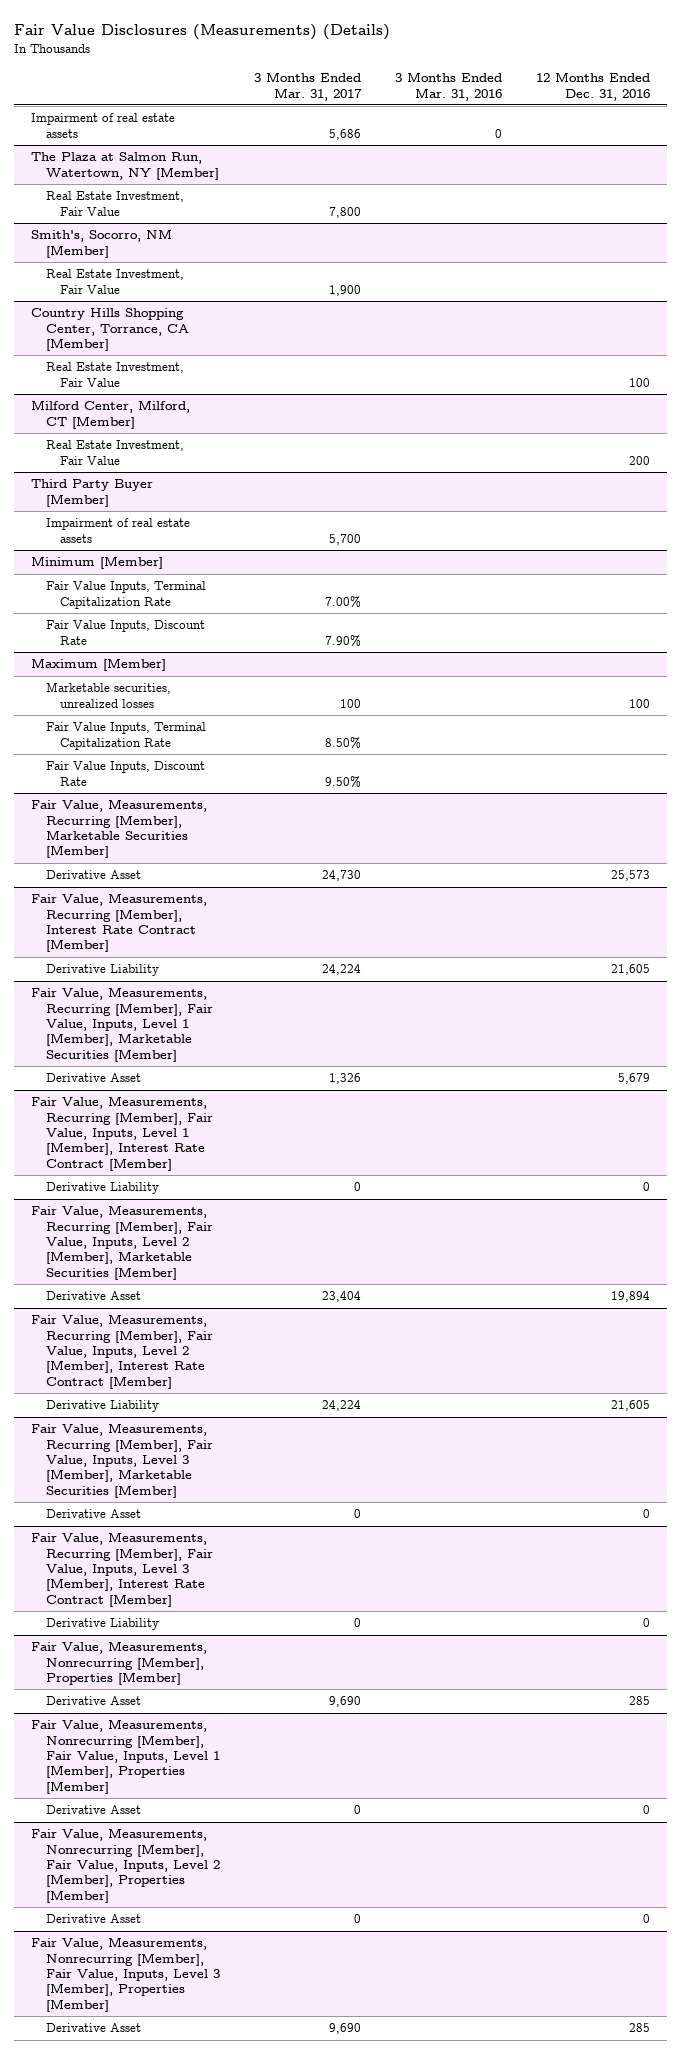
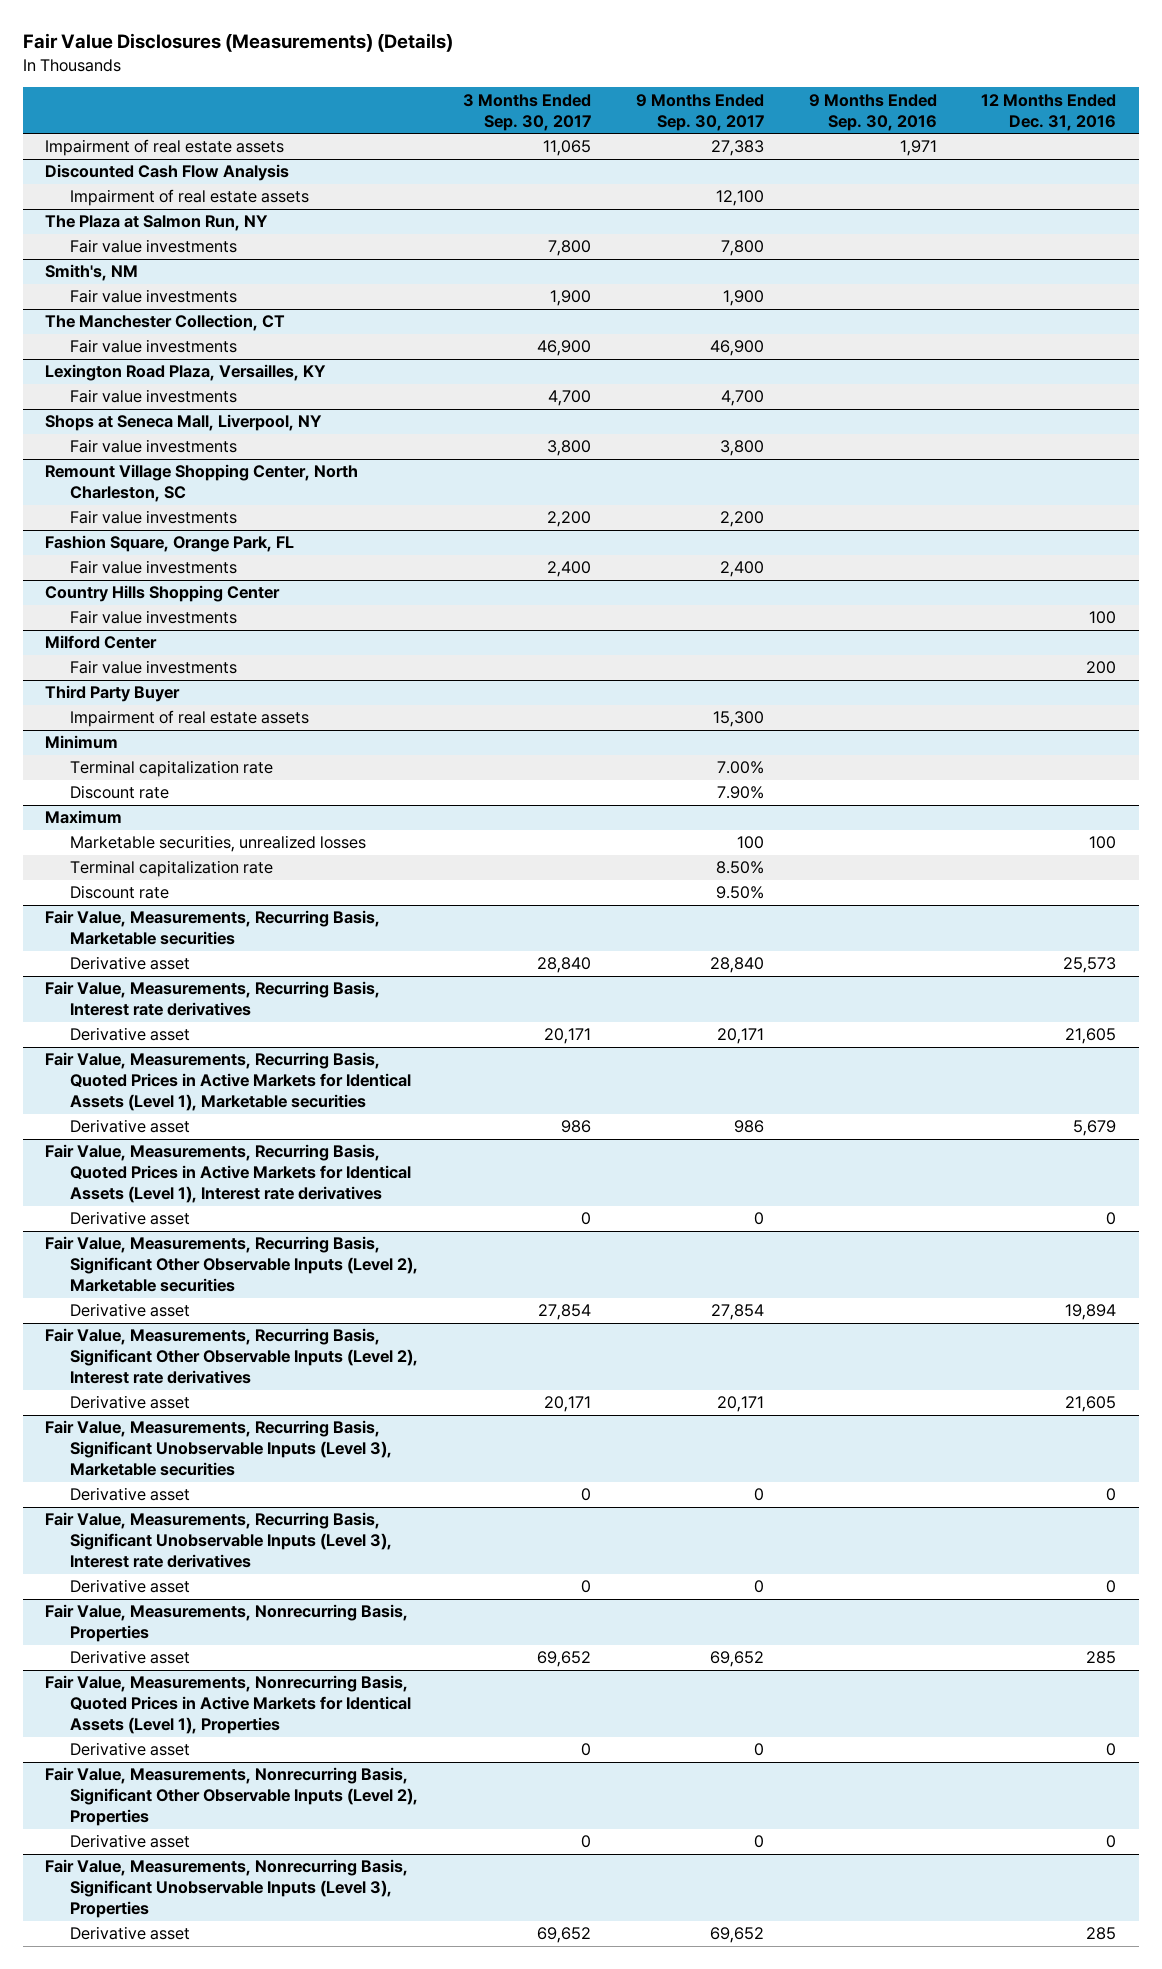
- | 3 Months Ended Mar. 31, 2017 | 3 Months Ended Mar. 31, 2016 | 12 Months Ended Dec. 31, 2016
+ | 3 Months Ended Sep. 30, 2017 | 9 Months Ended Sep. 30, 2017 | 9 Months Ended Sep. 30, 2016 | 12 Months Ended Dec. 31, 2016
- The Plaza at Salmon Run, Watertown, NY [Member]
- Real Estate Investment, Fair Value | 7,800 | |
- Smith's, Socorro, NM [Member]
- Real Estate Investment, Fair Value | 1,900 | |
- Country Hills Shopping Center, Torrance, CA [Member]
- Real Estate Investment, Fair Value | | | 100
- Milford Center, Milford, CT [Member]
- Real Estate Investment, Fair Value | | | 200
- Third Party Buyer [Member]
+ Discounted Cash Flow Analysis
+ Impairment of real estate assets | | 12,100 | |
+ The Plaza at Salmon Run, NY
+ Fair value investments | 7,800 | 7,800 | |
+ Smith's, NM
+ Fair value investments | 1,900 | 1,900 | |
+ The Manchester Collection, CT
+ Fair value investments | 46,900 | 46,900 | |
+ Lexington Road Plaza, Versailles, KY
+ Fair value investments | 4,700 | 4,700 | |
+ Shops at Seneca Mall, Liverpool, NY
+ Fair value investments | 3,800 | 3,800 | |
+ Remount Village Shopping Center, North Charleston, SC
+ Fair value investments | 2,200 | 2,200 | |
+ Fashion Square, Orange Park, FL
+ Fair value investments | 2,400 | 2,400 | |
+ Country Hills Shopping Center
+ Fair value investments | | | | 100
+ Milford Center
+ Fair value investments | | | | 200
+ Third Party Buyer
- Minimum [Member]
- Fair Value Inputs, Terminal Capitalization Rate | 7.00% | |
- Fair Value Inputs, Discount Rate | 7.90% | |
- Maximum [Member]
+ Minimum
+ Terminal capitalization rate | | 7.00% | |
+ Discount rate | | 7.90% | |
+ Maximum
- Fair Value Inputs, Terminal Capitalization Rate | 8.50% | |
- Fair Value Inputs, Discount Rate | 9.50% | |
- Fair Value, Measurements, Recurring [Member], Marketable Securities [Member]
- Derivative Asset | 24,730 | | 25,573
- Fair Value, Measurements, Recurring [Member], Interest Rate Contract [Member]
- Derivative Liability | 24,224 | | 21,605
- Fair Value, Measurements, Recurring [Member], Fair Value, Inputs, Level 1 [Member], Marketable Securities [Member]
- Derivative Asset | 1,326 | | 5,679
- Fair Value, Measurements, Recurring [Member], Fair Value, Inputs, Level 1 [Member], Interest Rate Contract [Member]
- Derivative Liability | 0 | | 0
- Fair Value, Measurements, Recurring [Member], Fair Value, Inputs, Level 2 [Member], Marketable Securities [Member]
- Derivative Asset | 23,404 | | 19,894
- Fair Value, Measurements, Recurring [Member], Fair Value, Inputs, Level 2 [Member], Interest Rate Contract [Member]
- Derivative Liability | 24,224 | | 21,605
- Fair Value, Measurements, Recurring [Member], Fair Value, Inputs, Level 3 [Member], Marketable Securities [Member]
- Derivative Asset | 0 | | 0
- Fair Value, Measurements, Recurring [Member], Fair Value, Inputs, Level 3 [Member], Interest Rate Contract [Member]
- Derivative Liability | 0 | | 0
- Fair Value, Measurements, Nonrecurring [Member], Properties [Member]
- Derivative Asset | 9,690 | | 285
- Fair Value, Measurements, Nonrecurring [Member], Fair Value, Inputs, Level 1 [Member], Properties [Member]
- Derivative Asset | 0 | | 0
- Fair Value, Measurements, Nonrecurring [Member], Fair Value, Inputs, Level 2 [Member], Properties [Member]
- Derivative Asset | 0 | | 0
- Fair Value, Measurements, Nonrecurring [Member], Fair Value, Inputs, Level 3 [Member], Properties [Member]
- Derivative Asset | 9,690 | | 285
+ Terminal capitalization rate | | 8.50% | |
+ Discount rate | | 9.50% | |
+ Fair Value, Measurements, Recurring Basis, Marketable securities
+ Derivative asset | 28,840 | 28,840 | | 25,573
+ Fair Value, Measurements, Recurring Basis, Interest rate derivatives
+ Derivative asset | 20,171 | 20,171 | | 21,605
+ Fair Value, Measurements, Recurring Basis, Quoted Prices in Active Markets for Identical Assets (Level 1), Marketable securities
+ Derivative asset | 986 | 986 | | 5,679
+ Fair Value, Measurements, Recurring Basis, Quoted Prices in Active Markets for Identical Assets (Level 1), Interest rate derivatives
+ Derivative asset | 0 | 0 | | 0
+ Fair Value, Measurements, Recurring Basis, Significant Other Observable Inputs (Level 2), Marketable securities
+ Derivative asset | 27,854 | 27,854 | | 19,894
+ Fair Value, Measurements, Recurring Basis, Significant Other Observable Inputs (Level 2), Interest rate derivatives
+ Derivative asset | 20,171 | 20,171 | | 21,605
+ Fair Value, Measurements, Recurring Basis, Significant Unobservable Inputs (Level 3), Marketable securities
+ Derivative asset | 0 | 0 | | 0
+ Fair Value, Measurements, Recurring Basis, Significant Unobservable Inputs (Level 3), Interest rate derivatives
+ Derivative asset | 0 | 0 | | 0
+ Fair Value, Measurements, Nonrecurring Basis, Properties
+ Derivative asset | 69,652 | 69,652 | | 285
+ Fair Value, Measurements, Nonrecurring Basis, Quoted Prices in Active Markets for Identical Assets (Level 1), Properties
+ Derivative asset | 0 | 0 | | 0
+ Fair Value, Measurements, Nonrecurring Basis, Significant Other Observable Inputs (Level 2), Properties
+ Derivative asset | 0 | 0 | | 0
+ Fair Value, Measurements, Nonrecurring Basis, Significant Unobservable Inputs (Level 3), Properties
+ Derivative asset | 69,652 | 69,652 | | 285

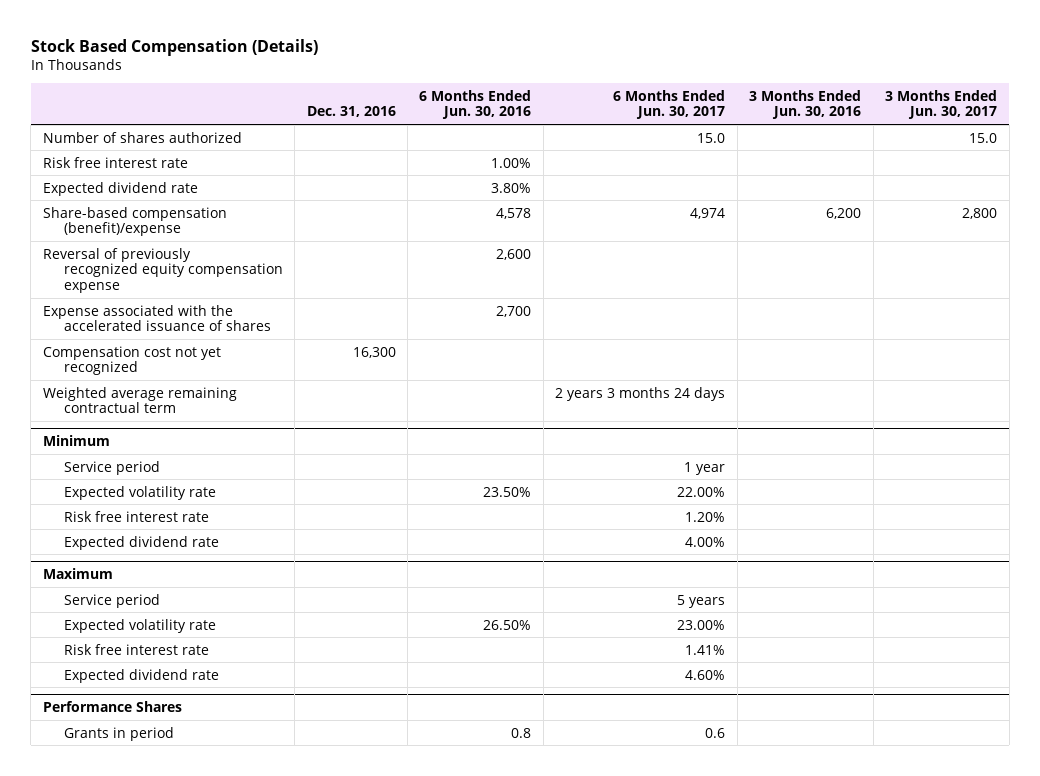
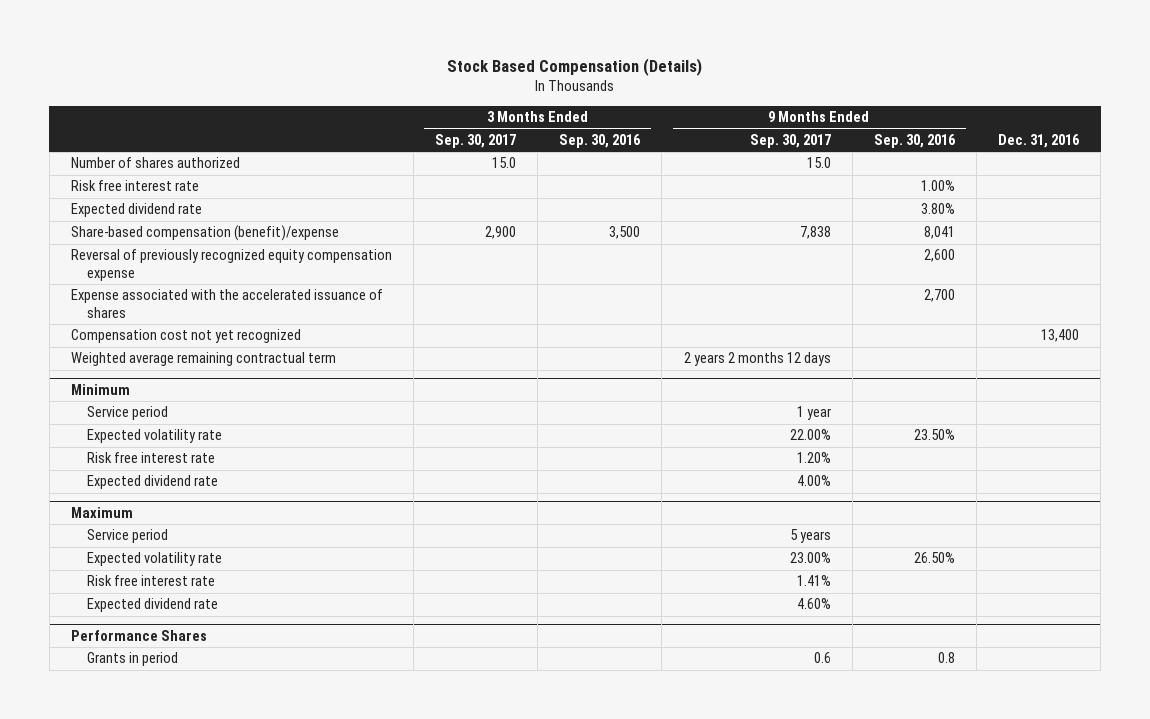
- | Dec. 31, 2016 | 6 Months Ended Jun. 30, 2016 | 6 Months Ended Jun. 30, 2017 | 3 Months Ended Jun. 30, 2016 | 3 Months Ended Jun. 30, 2017
+ | 3 Months Ended Sep. 30, 2017 | 3 Months Ended Sep. 30, 2016 | 9 Months Ended Sep. 30, 2017 | 9 Months Ended Sep. 30, 2016 | Dec. 31, 2016
- Compensation cost not yet recognized | 16,300 | | | |
+ Compensation cost not yet recognized | | | | | 13,400

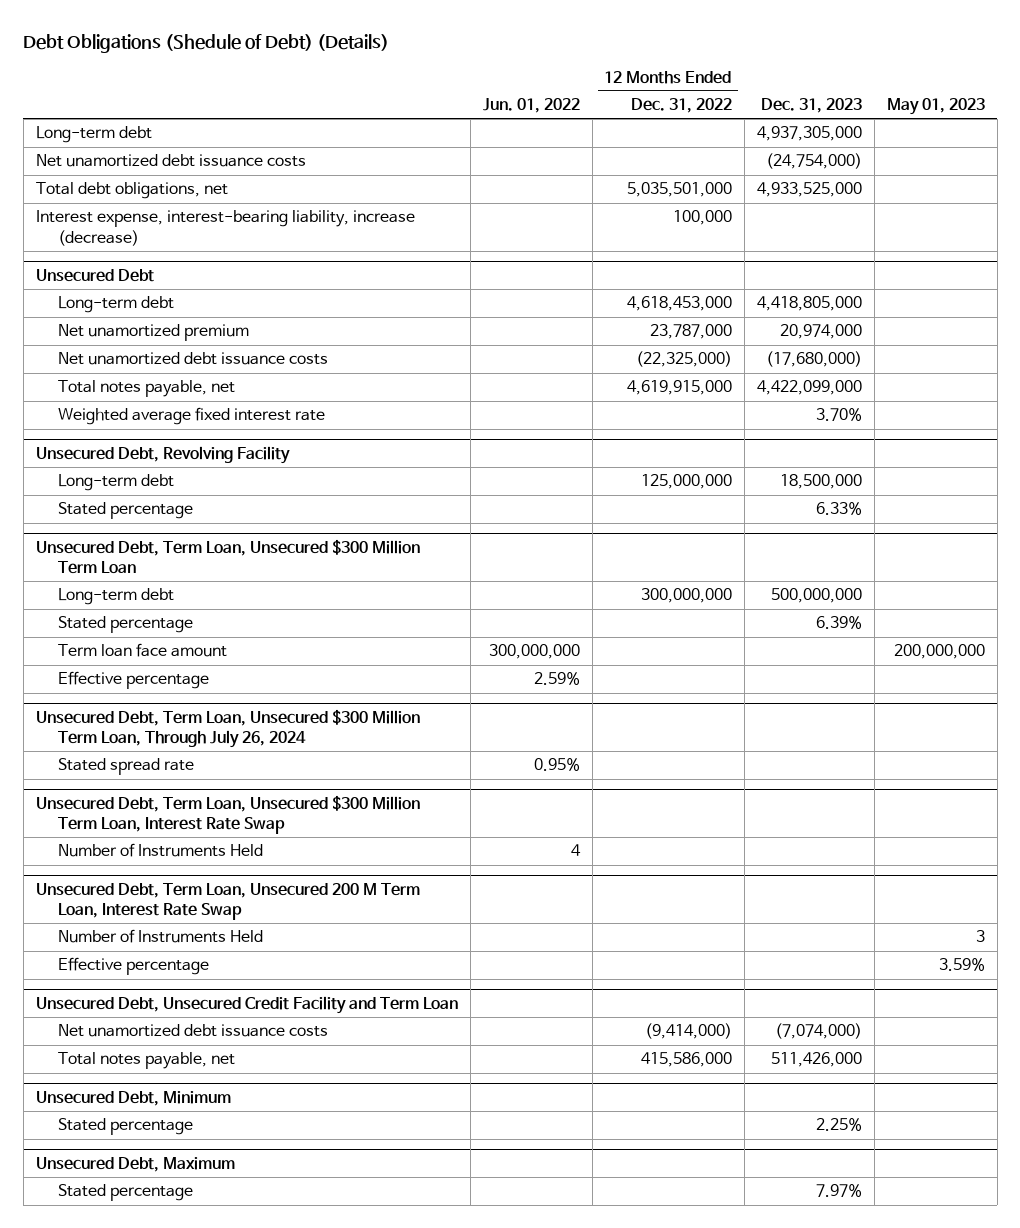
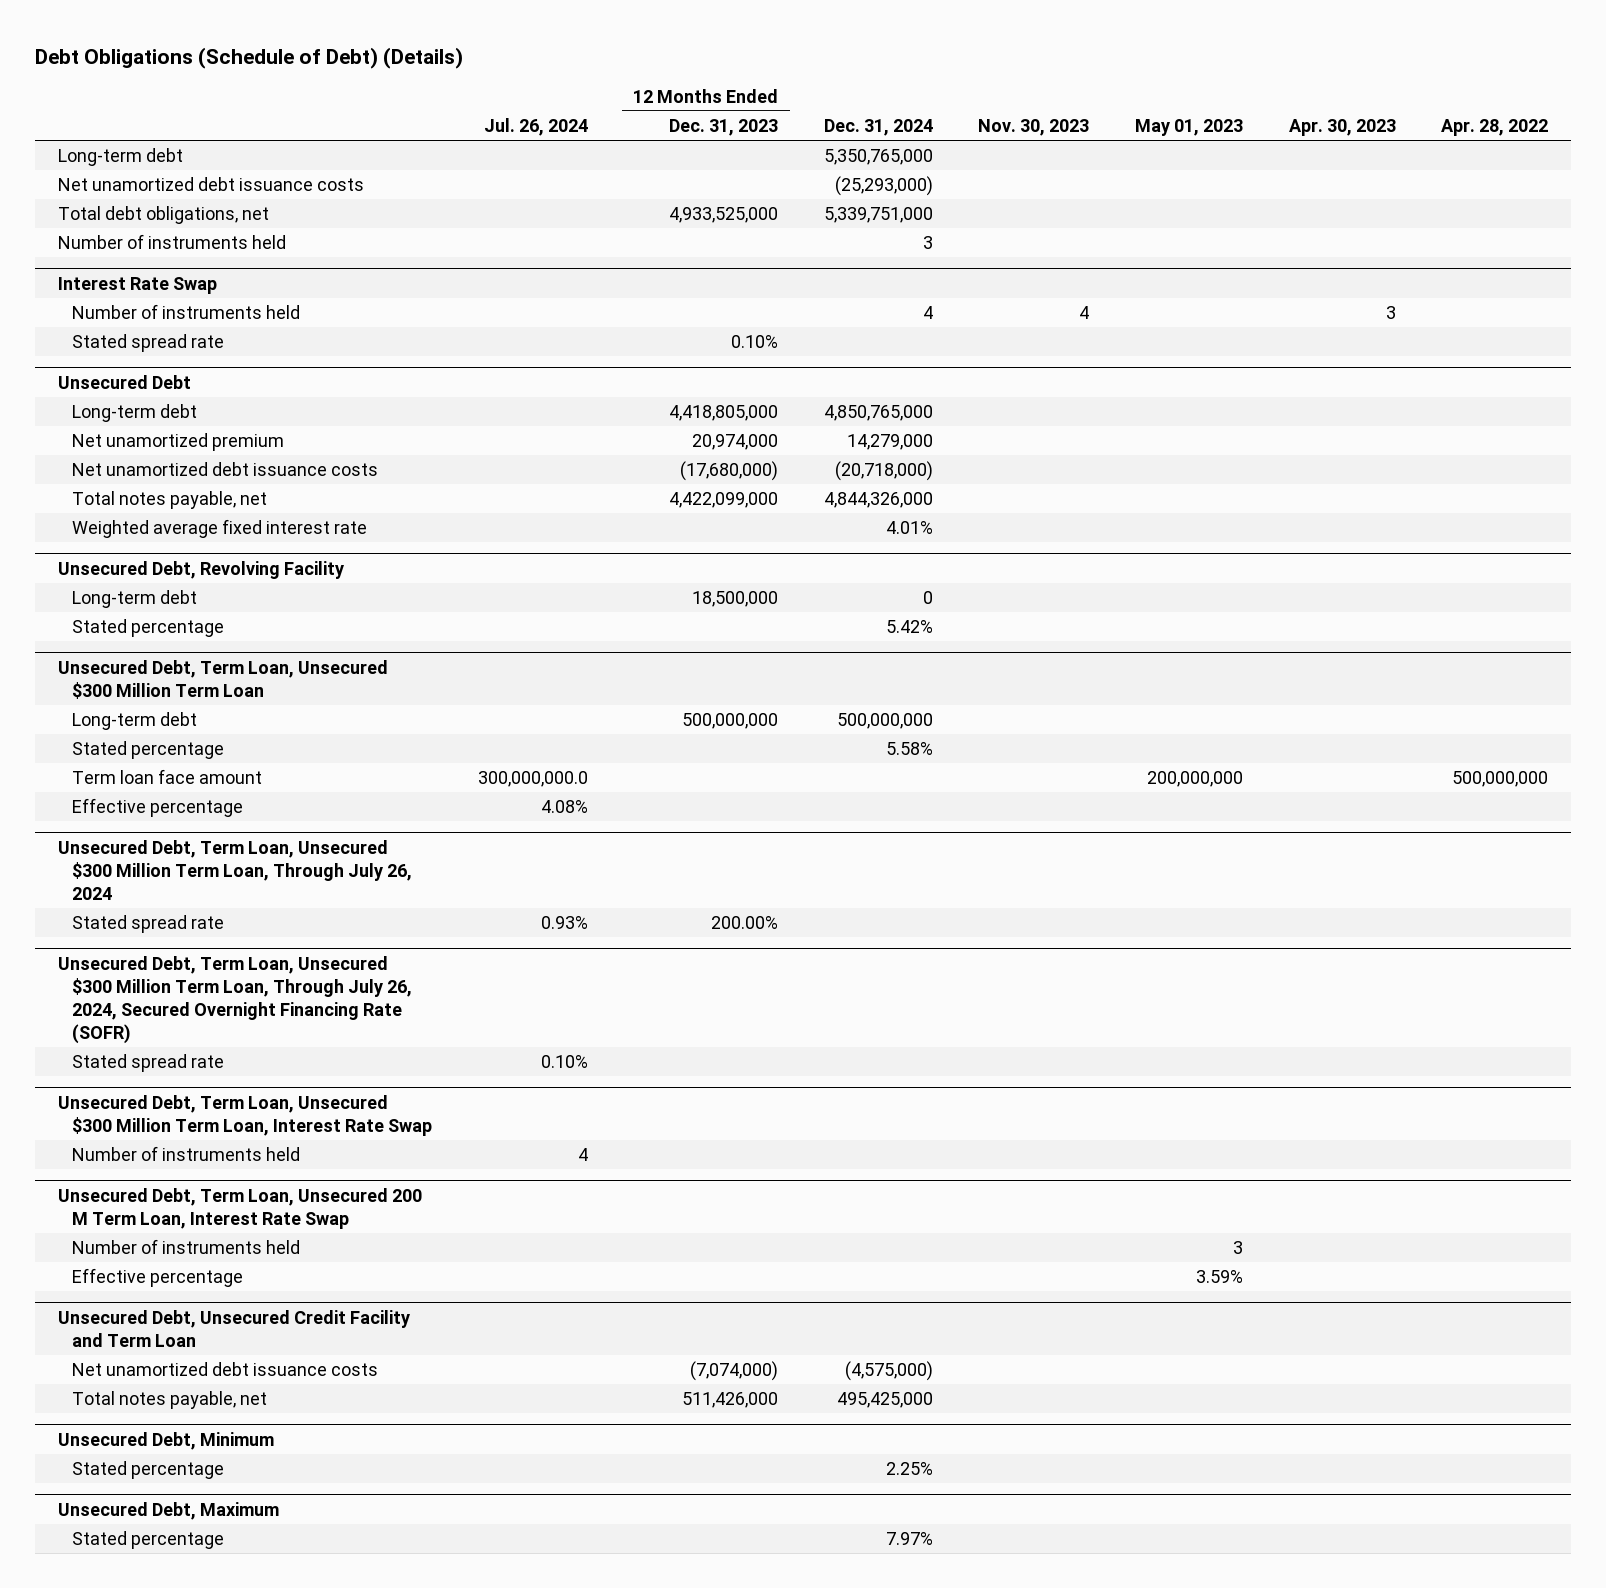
- Debt Obligations (Shedule of Debt) (Details)
+ Debt Obligations (Schedule of Debt) (Details)
- | Jun. 01, 2022 | 12 Months Ended Dec. 31, 2022 | Dec. 31, 2023 | May 01, 2023
+ | Jul. 26, 2024 | 12 Months Ended Dec. 31, 2023 | Dec. 31, 2024 | Nov. 30, 2023 | May 01, 2023 | Apr. 30, 2023 | Apr. 28, 2022
- Interest expense, interest-bearing liability, increase (decrease) | | 100,000 | |
+ Number of instruments held | | | 3 | | | |
+ Interest Rate Swap
+ Number of instruments held | | | 4 | 4 | | 3 |
+ Stated spread rate | | 0.10% | | | | |
+ Unsecured Debt, Term Loan, Unsecured $300 Million Term Loan, Through July 26, 2024, Secured Overnight Financing Rate (SOFR)
+ Stated spread rate | 0.10% | | | | | |
@ Unsecured Debt, Term Loan, Unsecured $300 Million Term Loan, Interest Rate Swap
- Number of Instruments Held | 4 | | |
+ Number of instruments held | 4 | | | | | |
@ Unsecured Debt, Term Loan, Unsecured 200 M Term Loan, Interest Rate Swap
- Number of Instruments Held | | | | 3
+ Number of instruments held | | | | | 3 | |

